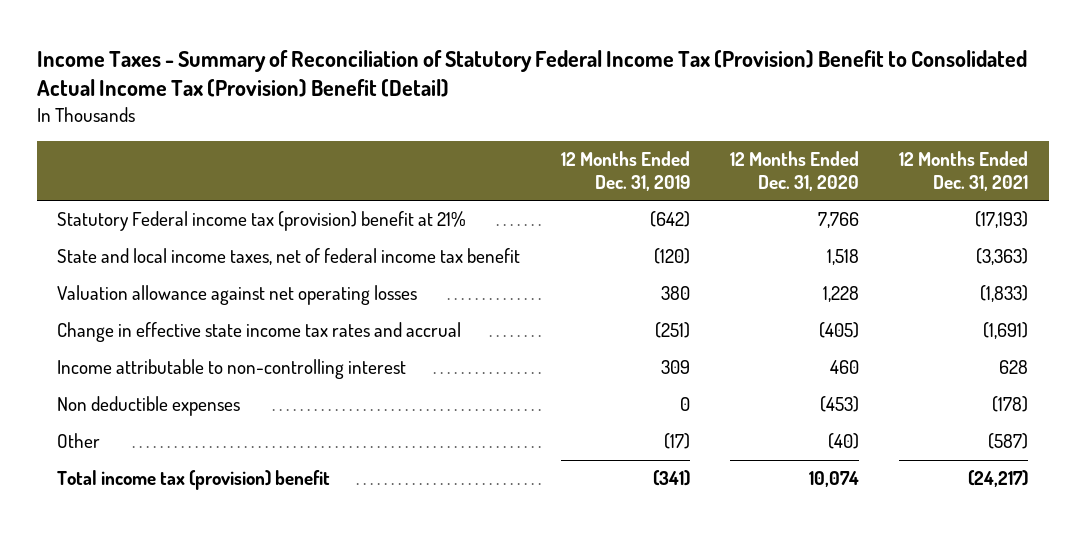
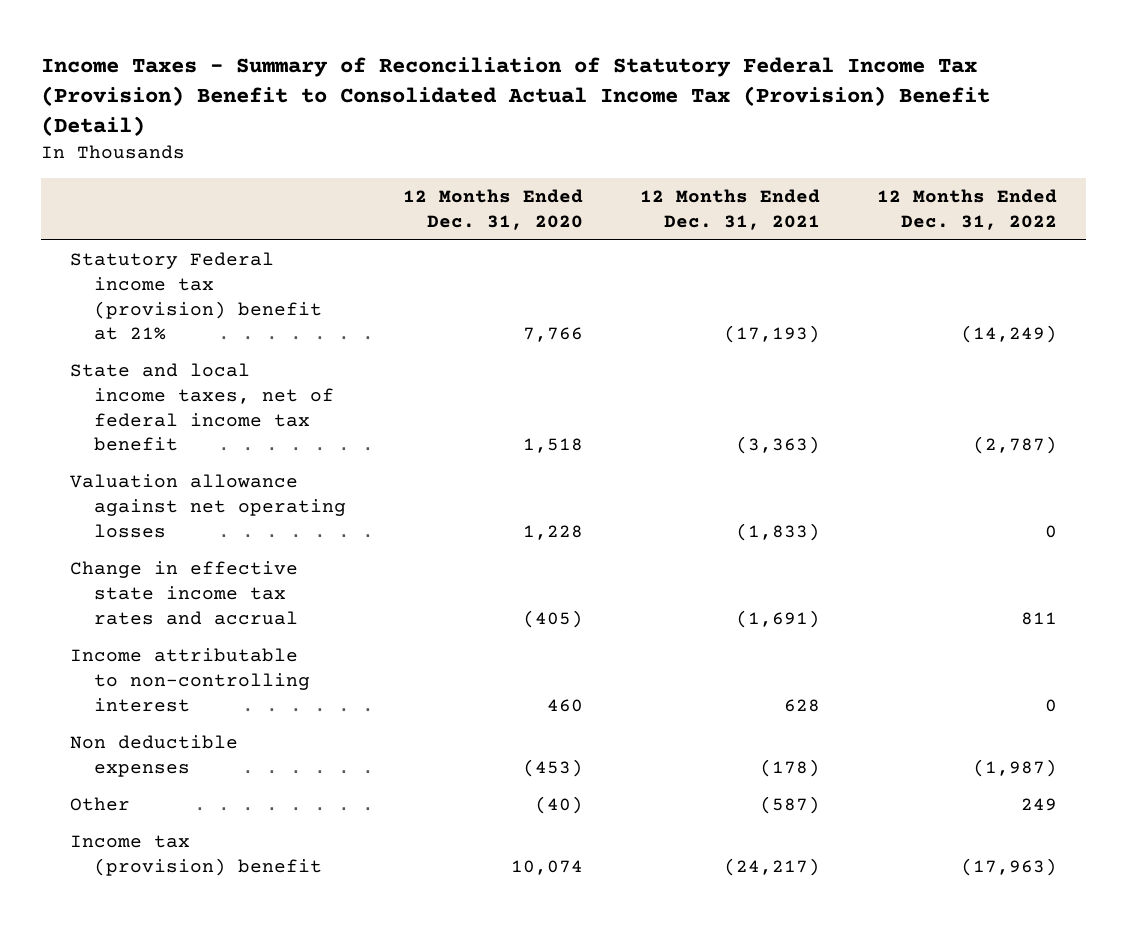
- | 12 Months Ended Dec. 31, 2019 | 12 Months Ended Dec. 31, 2020 | 12 Months Ended Dec. 31, 2021
+ | 12 Months Ended Dec. 31, 2020 | 12 Months Ended Dec. 31, 2021 | 12 Months Ended Dec. 31, 2022
- Total income tax (provision) benefit | (341) | 10,074 | (24,217)
+ Income tax (provision) benefit | 10,074 | (24,217) | (17,963)

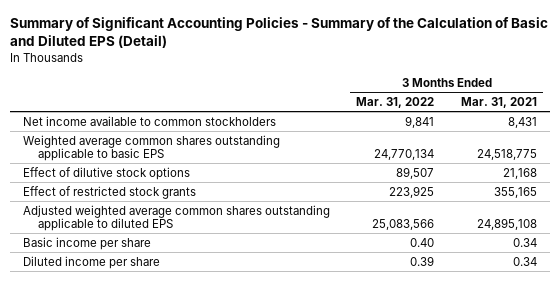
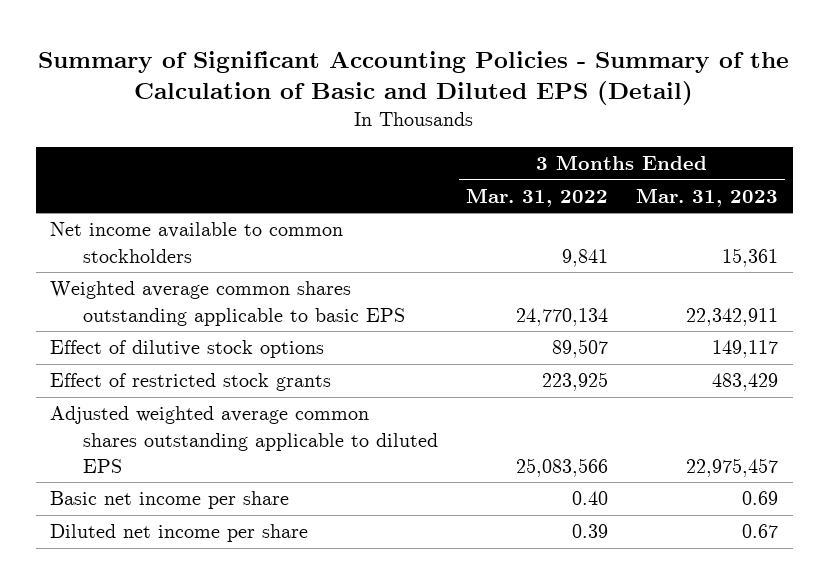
- | 3 Months Ended Mar. 31, 2022 | 3 Months Ended Mar. 31, 2021
+ | 3 Months Ended Mar. 31, 2022 | 3 Months Ended Mar. 31, 2023
- Basic income per share | 0.40 | 0.34
- Diluted income per share | 0.39 | 0.34
+ Basic net income per share | 0.40 | 0.69
+ Diluted net income per share | 0.39 | 0.67

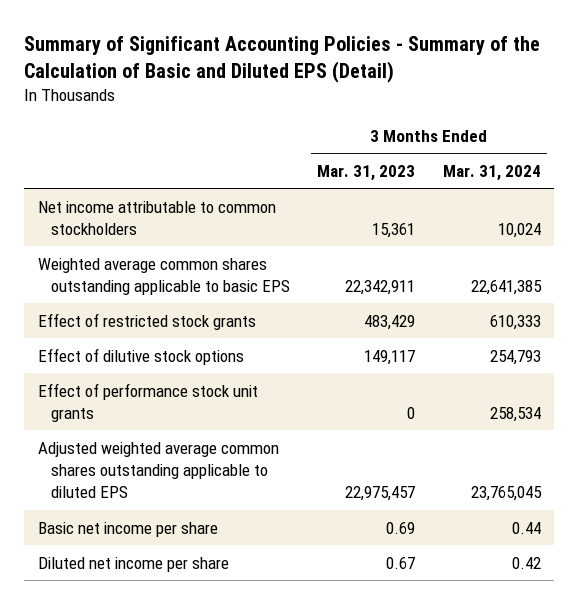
- | 3 Months Ended Mar. 31, 2022 | 3 Months Ended Mar. 31, 2023
+ | 3 Months Ended Mar. 31, 2023 | 3 Months Ended Mar. 31, 2024
- Net income available to common stockholders | 9,841 | 15,361
+ Net income attributable to common stockholders | 15,361 | 10,024
moved down: Effect of dilutive stock options | 149,117 | 254,793
+ Effect of performance stock unit grants | 0 | 258,534

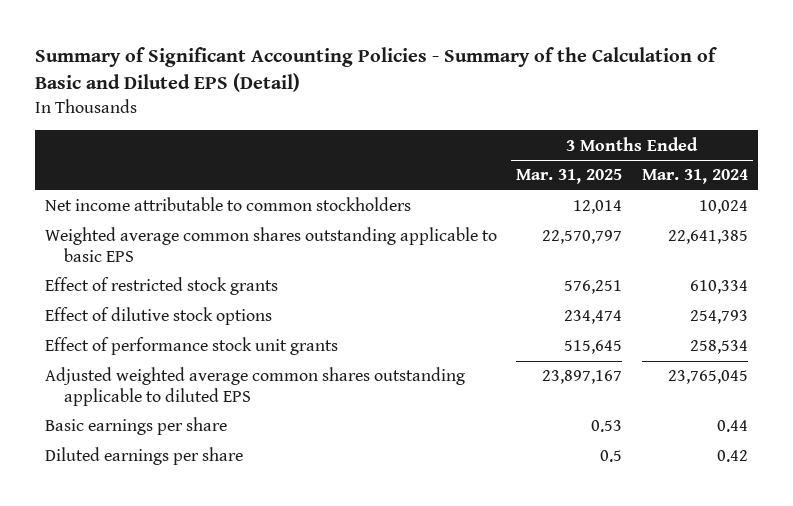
- | 3 Months Ended Mar. 31, 2023 | 3 Months Ended Mar. 31, 2024
+ | 3 Months Ended Mar. 31, 2025 | 3 Months Ended Mar. 31, 2024
- Effect of restricted stock grants | 483,429 | 610,333
+ Effect of restricted stock grants | 576,251 | 610,334
- Basic net income per share | 0.69 | 0.44
- Diluted net income per share | 0.67 | 0.42
+ Basic earnings per share | 0.53 | 0.44
+ Diluted earnings per share | 0.5 | 0.42

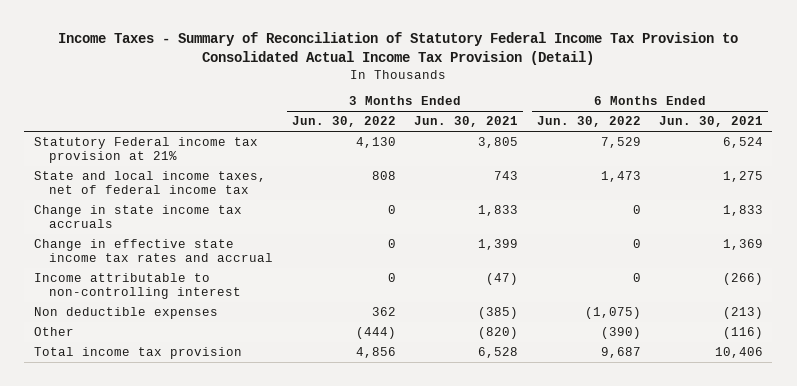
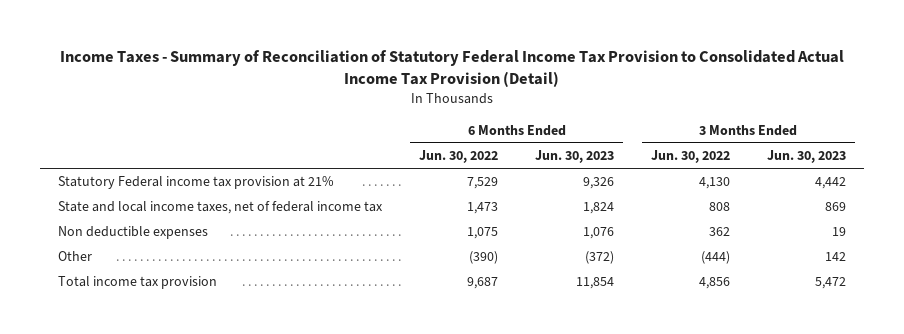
- | 3 Months Ended Jun. 30, 2022 | 3 Months Ended Jun. 30, 2021 | 6 Months Ended Jun. 30, 2022 | 6 Months Ended Jun. 30, 2021
+ | 6 Months Ended Jun. 30, 2022 | 6 Months Ended Jun. 30, 2023 | 3 Months Ended Jun. 30, 2022 | 3 Months Ended Jun. 30, 2023
- Change in state income tax accruals | 0 | 1,833 | 0 | 1,833
- Change in effective state income tax rates and accrual | 0 | 1,399 | 0 | 1,369
- Income attributable to non-controlling interest | 0 | (47) | 0 | (266)
- Non deductible expenses | 362 | (385) | (1,075) | (213)
+ Non deductible expenses | 1,075 | 1,076 | 362 | 19

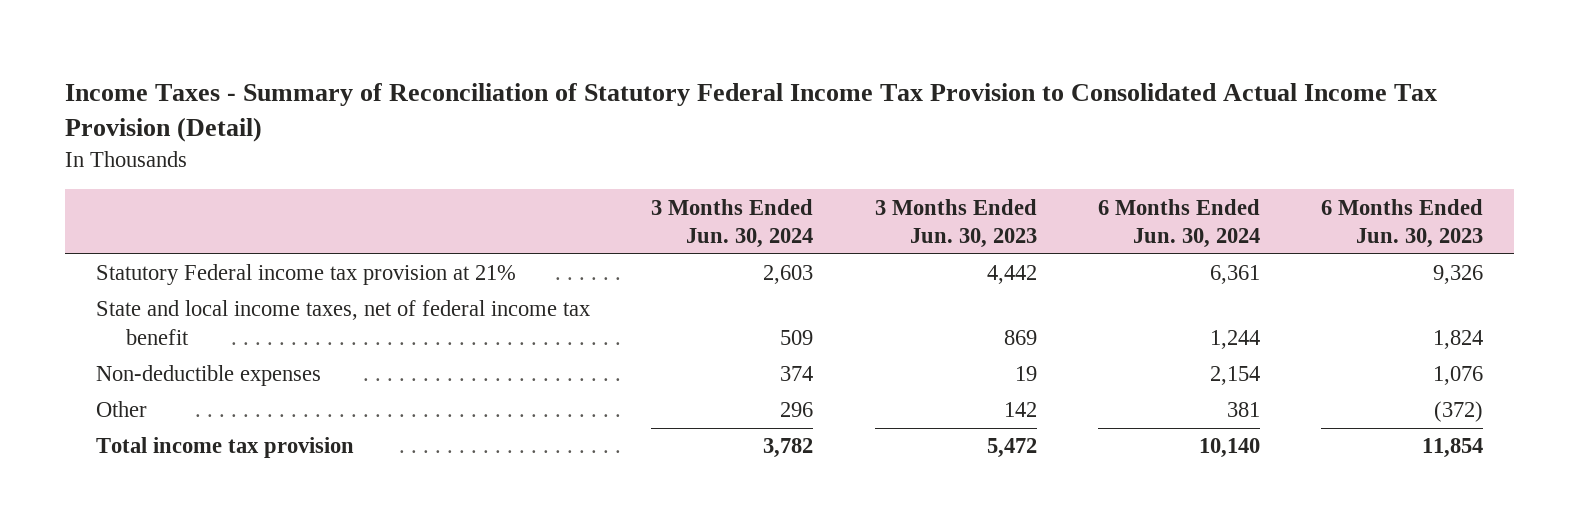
- | 6 Months Ended Jun. 30, 2022 | 6 Months Ended Jun. 30, 2023 | 3 Months Ended Jun. 30, 2022 | 3 Months Ended Jun. 30, 2023
+ | 3 Months Ended Jun. 30, 2024 | 3 Months Ended Jun. 30, 2023 | 6 Months Ended Jun. 30, 2024 | 6 Months Ended Jun. 30, 2023
- State and local income taxes, net of federal income tax | 1,473 | 1,824 | 808 | 869
- Non deductible expenses | 1,075 | 1,076 | 362 | 19
+ State and local income taxes, net of federal income tax benefit | 509 | 869 | 1,244 | 1,824
+ Non-deductible expenses | 374 | 19 | 2,154 | 1,076

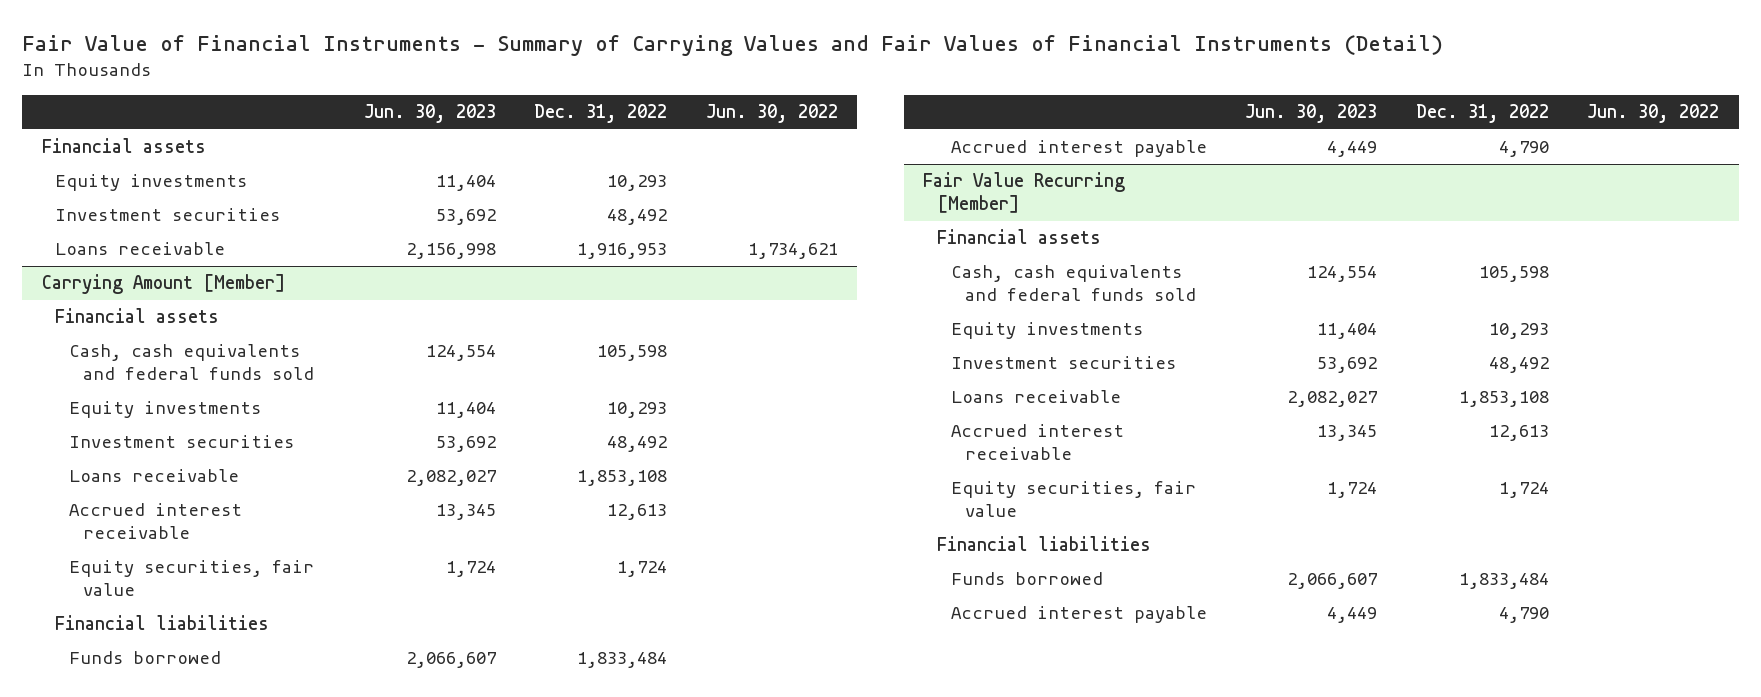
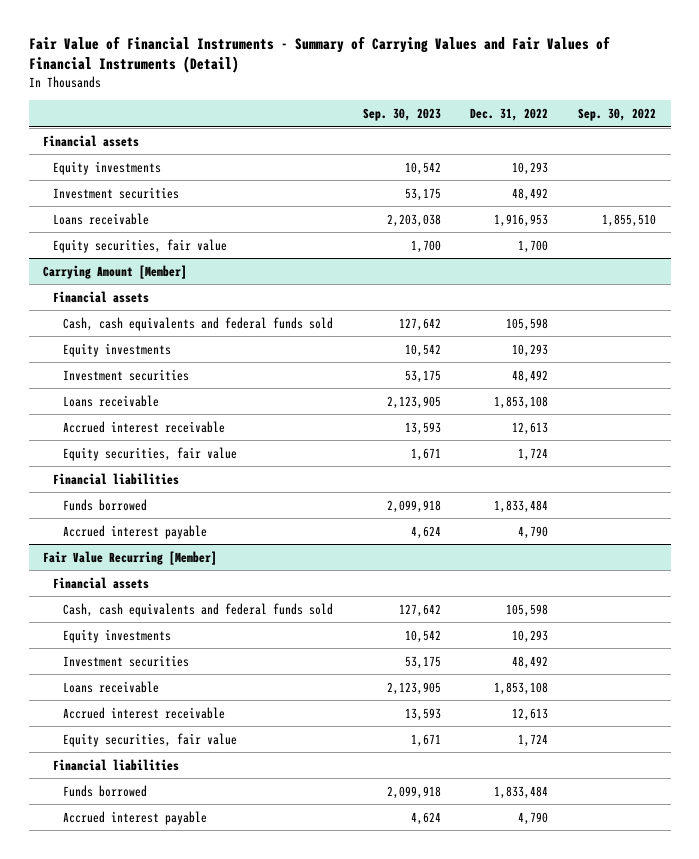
- | Jun. 30, 2023 | Dec. 31, 2022 | Jun. 30, 2022
+ | Sep. 30, 2023 | Dec. 31, 2022 | Sep. 30, 2022
+ Equity securities, fair value | 1,700 | 1,700 |

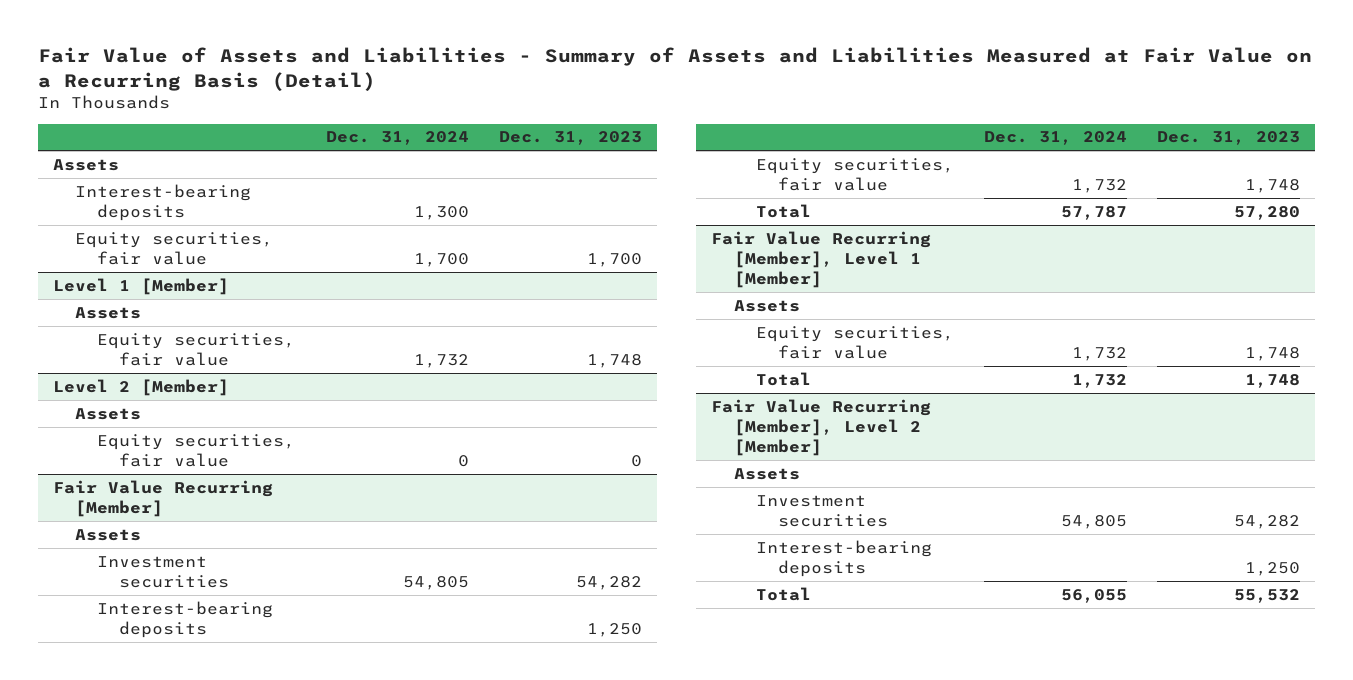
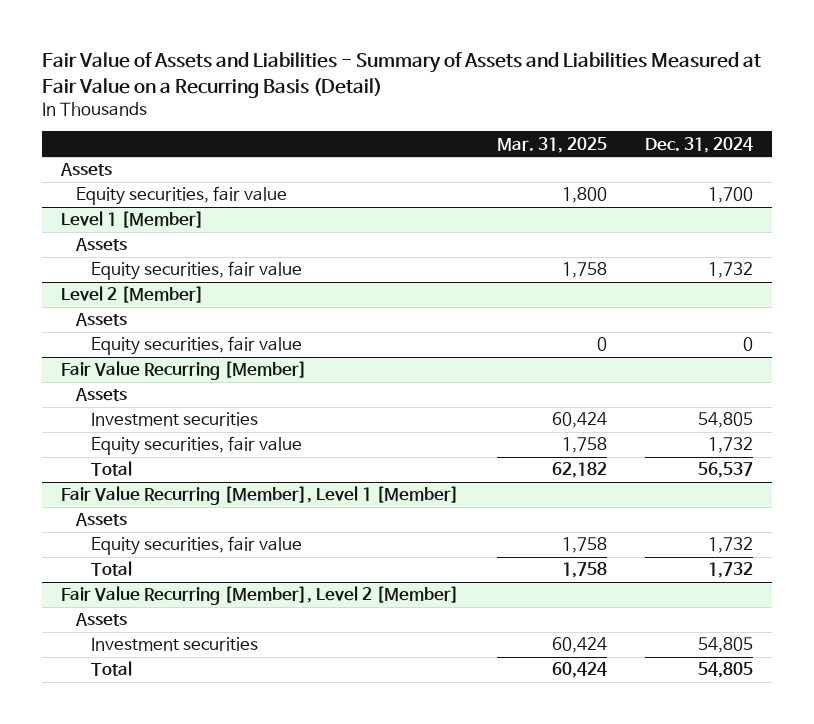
- | Dec. 31, 2024 | Dec. 31, 2023
+ | Mar. 31, 2025 | Dec. 31, 2024
- Interest-bearing deposits | 1,300 |
@ Fair Value Recurring [Member]
- Interest-bearing deposits | | 1,250
- Total | 57,787 | 57,280
+ Total | 62,182 | 56,537
@ Fair Value Recurring [Member], Level 2 [Member]
- Interest-bearing deposits | | 1,250
- Total | 56,055 | 55,532
+ Total | 60,424 | 54,805

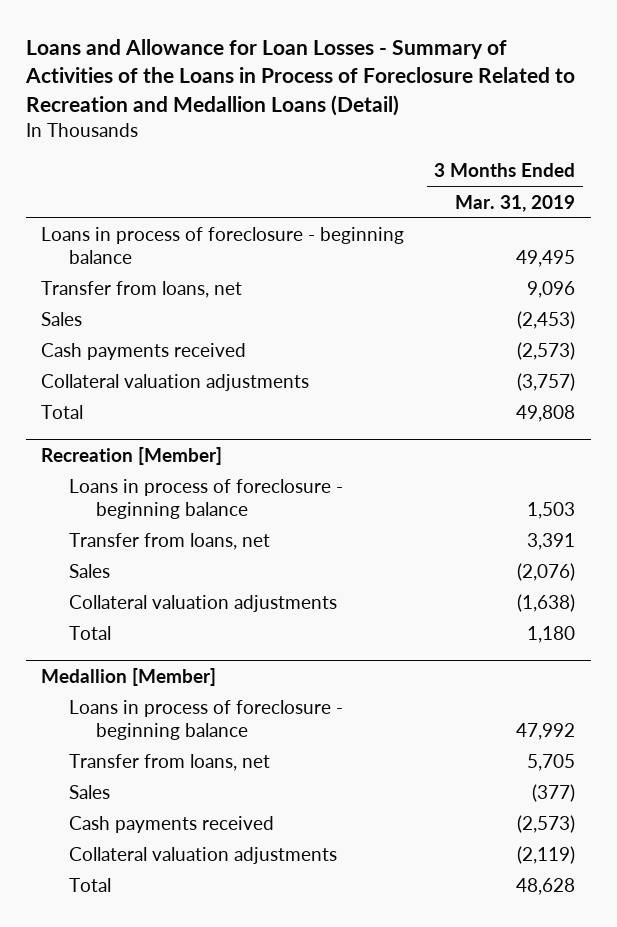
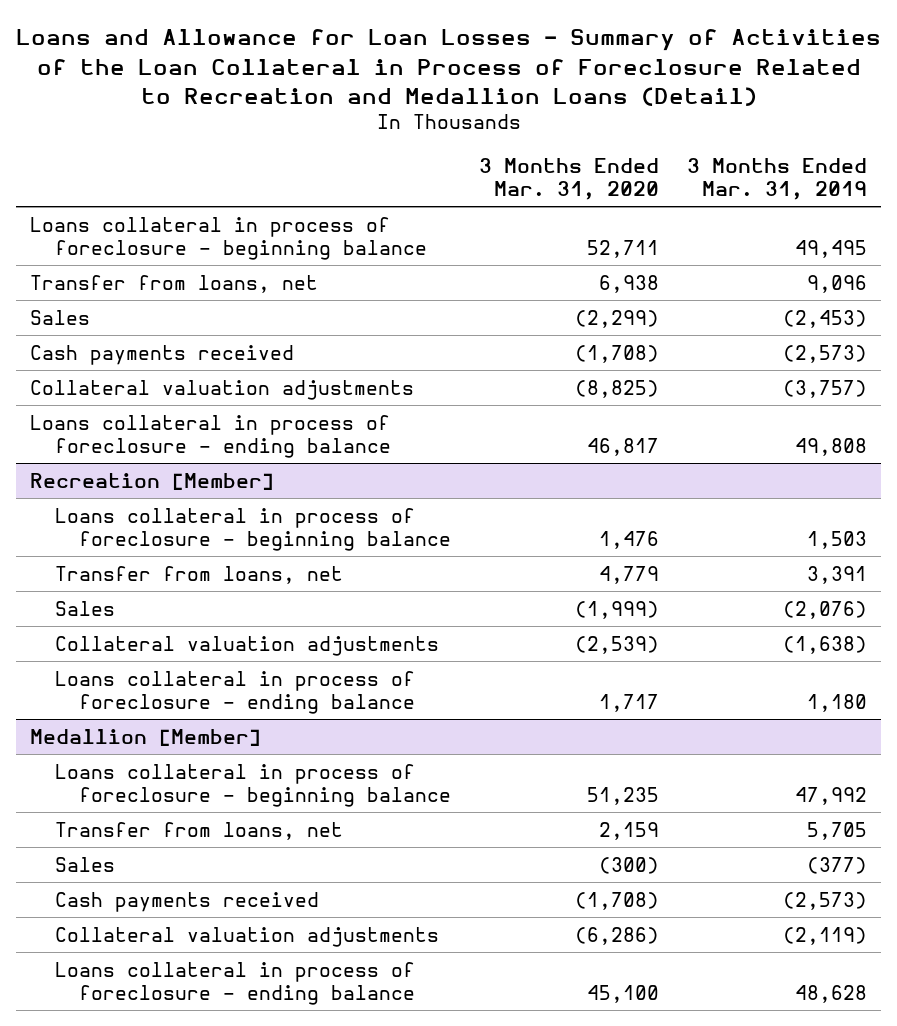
- Loans and Allowance for Loan Losses - Summary of Activities of the Loans in Process of Foreclosure Related to Recreation and Medallion Loans (Detail)
+ Loans and Allowance for Loan Losses - Summary of Activities of the Loan Collateral in Process of Foreclosure Related to Recreation and Medallion Loans (Detail)
- | 3 Months Ended Mar. 31, 2019
+ | 3 Months Ended Mar. 31, 2020 | 3 Months Ended Mar. 31, 2019
- Loans in process of foreclosure - beginning balance | 49,495
+ Loans collateral in process of foreclosure - beginning balance | 52,711 | 49,495
- Total | 49,808
+ Loans collateral in process of foreclosure - ending balance | 46,817 | 49,808
@ Recreation [Member]
- Loans in process of foreclosure - beginning balance | 1,503
+ Loans collateral in process of foreclosure - beginning balance | 1,476 | 1,503
- Total | 1,180
+ Loans collateral in process of foreclosure - ending balance | 1,717 | 1,180
@ Medallion [Member]
- Loans in process of foreclosure - beginning balance | 47,992
+ Loans collateral in process of foreclosure - beginning balance | 51,235 | 47,992
- Total | 48,628
+ Loans collateral in process of foreclosure - ending balance | 45,100 | 48,628

